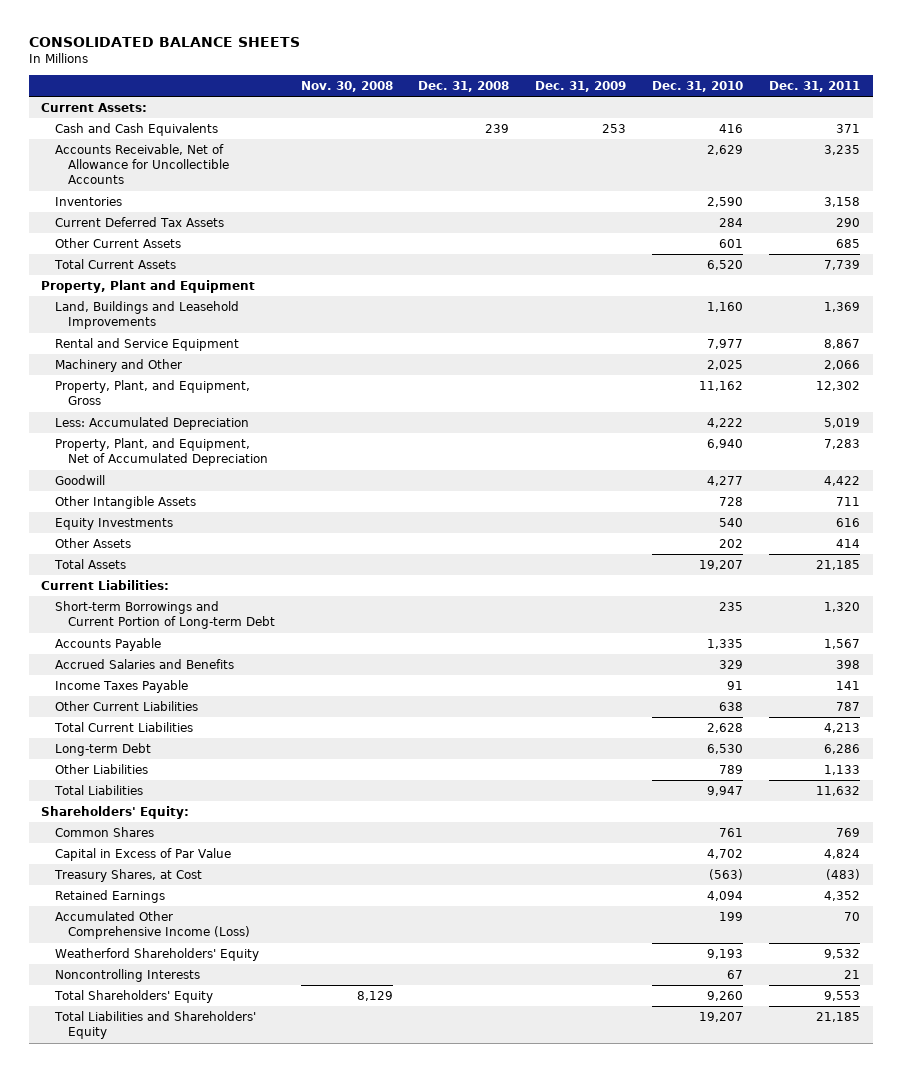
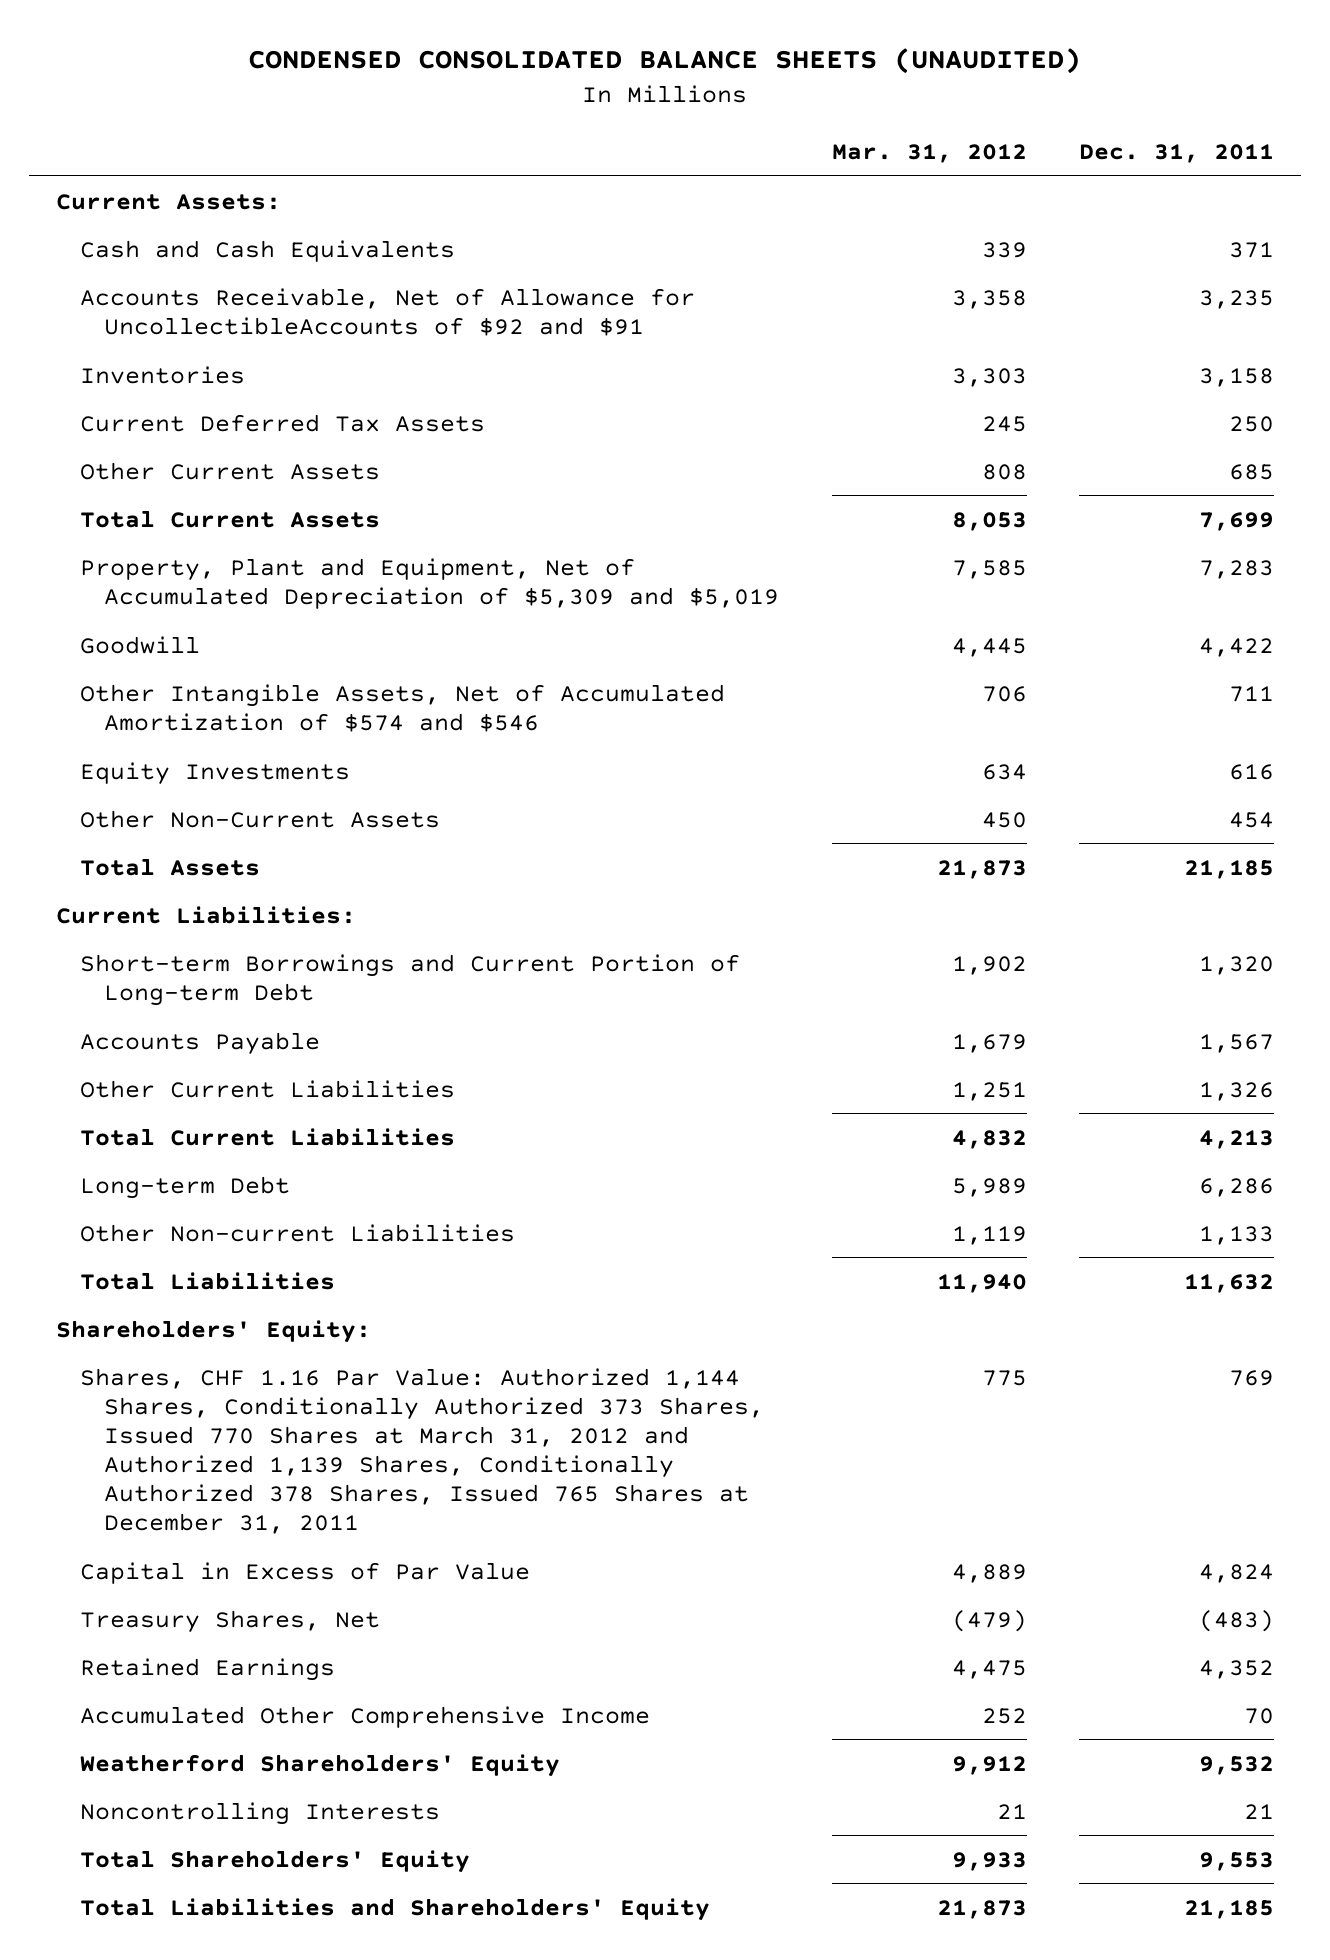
- CONSOLIDATED BALANCE SHEETS
+ CONDENSED CONSOLIDATED BALANCE SHEETS (UNAUDITED)
- | Nov. 30, 2008 | Dec. 31, 2008 | Dec. 31, 2009 | Dec. 31, 2010 | Dec. 31, 2011
+ | Mar. 31, 2012 | Dec. 31, 2011
- Accounts Receivable, Net of Allowance for Uncollectible Accounts | | | | 2,629 | 3,235
+ Accounts Receivable, Net of Allowance for UncollectibleAccounts of $92 and $91 | 3,358 | 3,235
- Current Deferred Tax Assets | | | | 284 | 290
+ Current Deferred Tax Assets | 245 | 250
- Total Current Assets | | | | 6,520 | 7,739
- Property, Plant and Equipment
- Land, Buildings and Leasehold Improvements | | | | 1,160 | 1,369
- Rental and Service Equipment | | | | 7,977 | 8,867
- Machinery and Other | | | | 2,025 | 2,066
- Property, Plant, and Equipment, Gross | | | | 11,162 | 12,302
- Less: Accumulated Depreciation | | | | 4,222 | 5,019
- Property, Plant, and Equipment, Net of Accumulated Depreciation | | | | 6,940 | 7,283
+ Total Current Assets | 8,053 | 7,699
+ Property, Plant and Equipment, Net of Accumulated Depreciation of $5,309 and $5,019 | 7,585 | 7,283
- Other Intangible Assets | | | | 728 | 711
+ Other Intangible Assets, Net of Accumulated Amortization of $574 and $546 | 706 | 711
- Other Assets | | | | 202 | 414
+ Other Non-Current Assets | 450 | 454
- Accrued Salaries and Benefits | | | | 329 | 398
- Income Taxes Payable | | | | 91 | 141
- Other Current Liabilities | | | | 638 | 787
+ Other Current Liabilities | 1,251 | 1,326
- Other Liabilities | | | | 789 | 1,133
+ Other Non-current Liabilities | 1,119 | 1,133
- Common Shares | | | | 761 | 769
+ Shares, CHF 1.16 Par Value: Authorized 1,144 Shares, Conditionally Authorized 373 Shares, Issued 770 Shares at March 31, 2012 and Authorized 1,139 Shares, Conditionally Authorized 378 Shares, Issued 765 Shares at December 31, 2011 | 775 | 769
- Treasury Shares, at Cost | | | | (563) | (483)
+ Treasury Shares, Net | (479) | (483)
- Accumulated Other Comprehensive Income (Loss) | | | | 199 | 70
+ Accumulated Other Comprehensive Income | 252 | 70

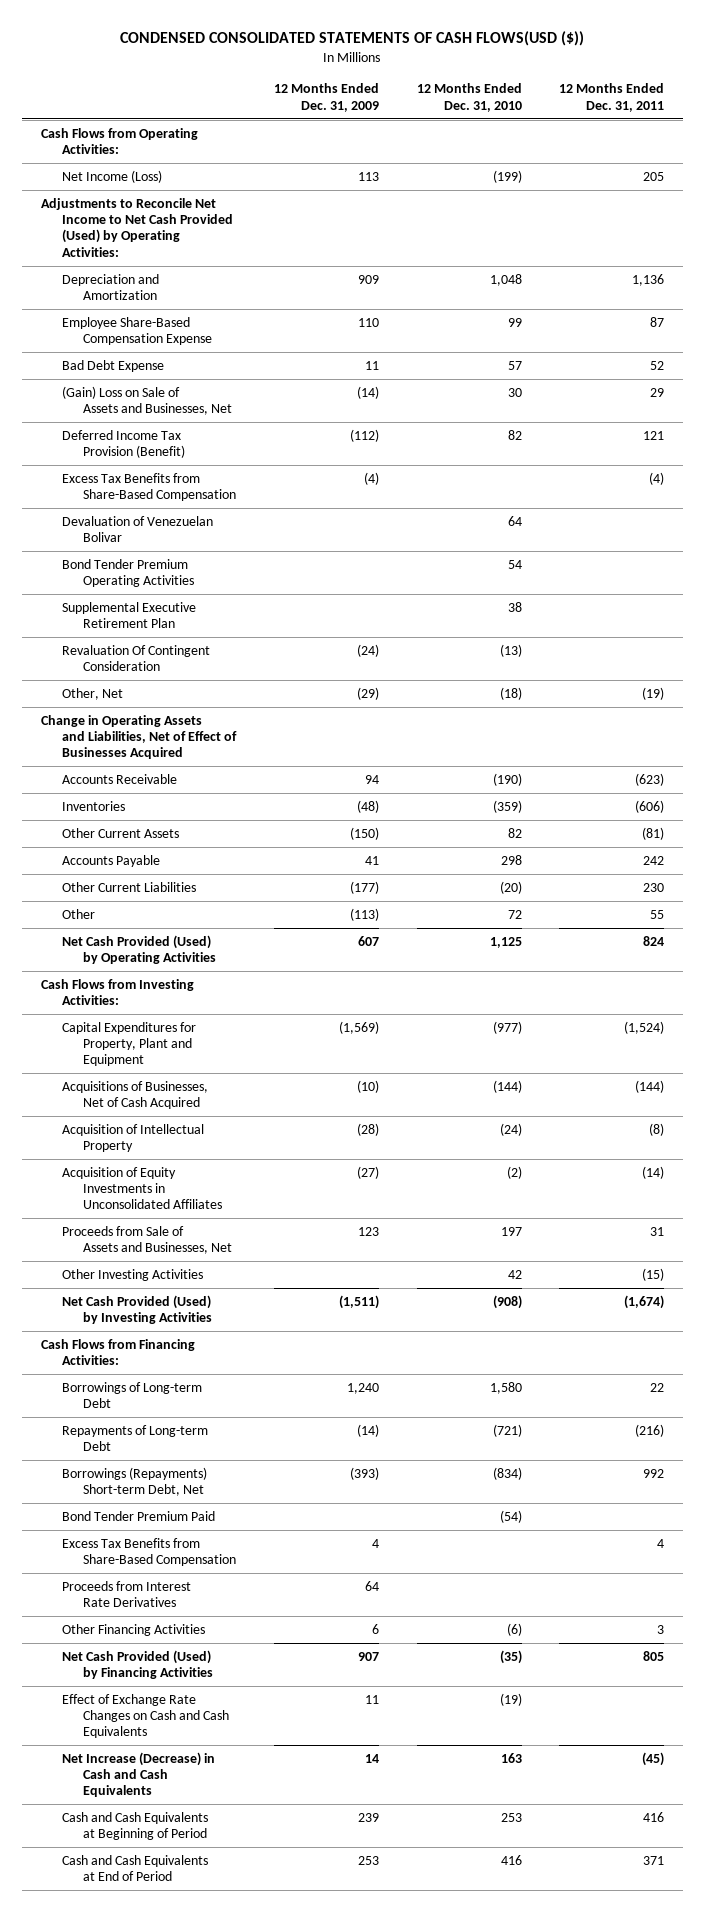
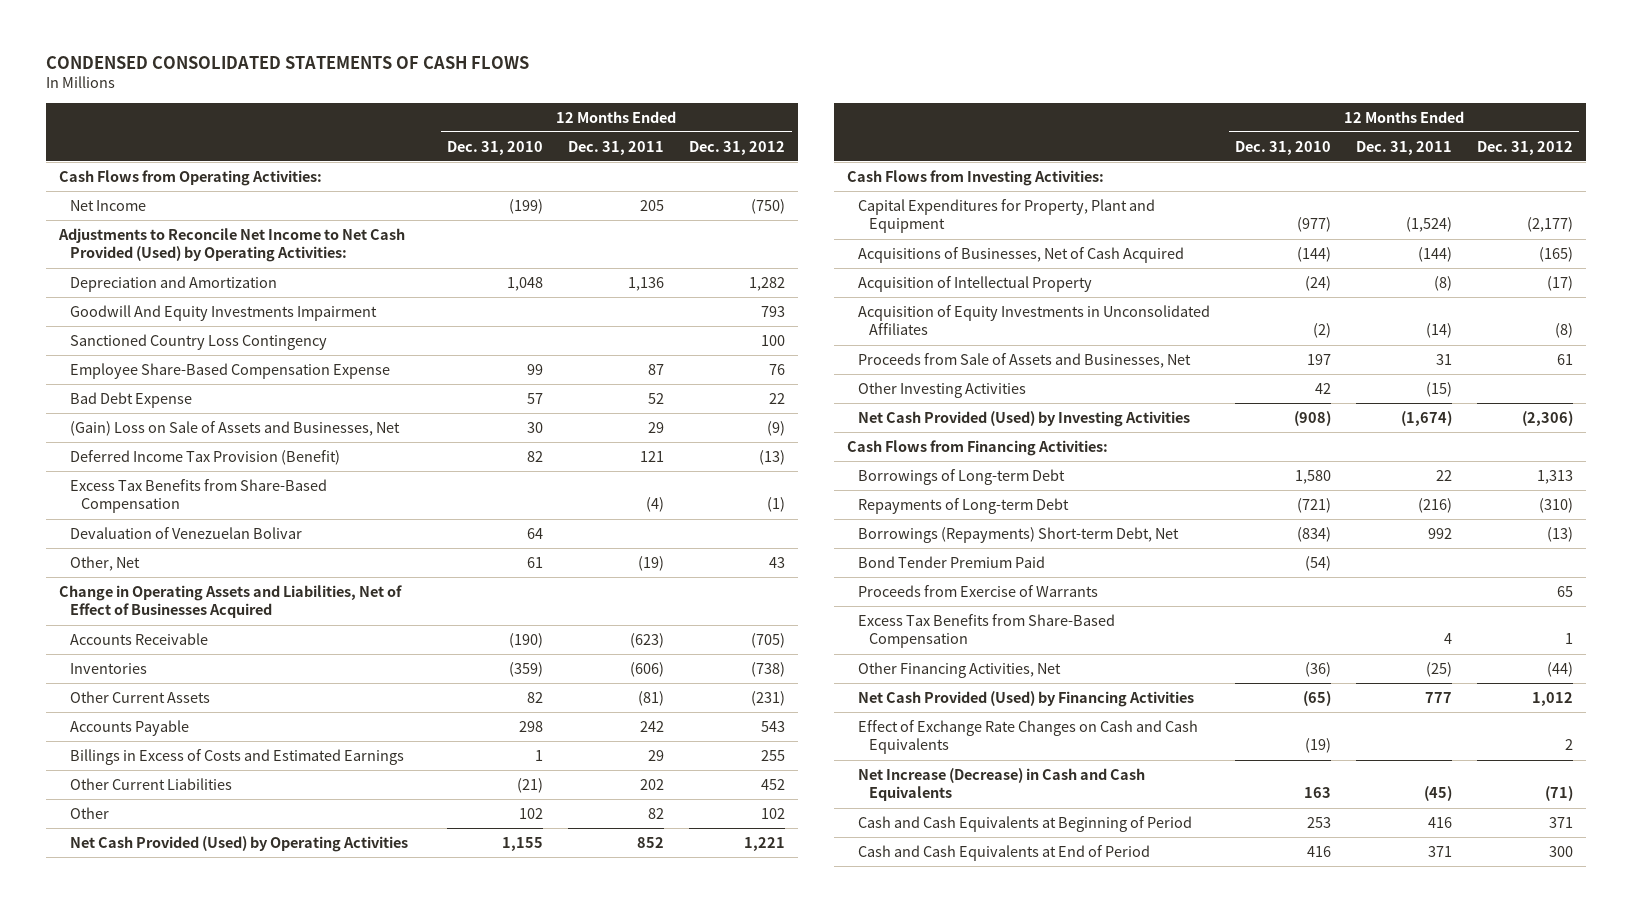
- CONDENSED CONSOLIDATED STATEMENTS OF CASH FLOWS(USD ($))
+ CONDENSED CONSOLIDATED STATEMENTS OF CASH FLOWS
- | 12 Months Ended Dec. 31, 2009 | 12 Months Ended Dec. 31, 2010 | 12 Months Ended Dec. 31, 2011
+ | 12 Months Ended Dec. 31, 2010 | 12 Months Ended Dec. 31, 2011 | 12 Months Ended Dec. 31, 2012
- Net Income (Loss) | 113 | (199) | 205
+ Net Income | (199) | 205 | (750)
+ Goodwill And Equity Investments Impairment | | | 793
+ Sanctioned Country Loss Contingency | | | 100
- Bond Tender Premium Operating Activities | | 54 |
- Supplemental Executive Retirement Plan | | 38 |
- Revaluation Of Contingent Consideration | (24) | (13) |
- Other, Net | (29) | (18) | (19)
+ Other, Net | 61 | (19) | 43
- Other Current Liabilities | (177) | (20) | 230
- Other | (113) | 72 | 55
- Net Cash Provided (Used) by Operating Activities | 607 | 1,125 | 824
+ Billings in Excess of Costs and Estimated Earnings | 1 | 29 | 255
+ Other Current Liabilities | (21) | 202 | 452
+ Other | 102 | 82 | 102
+ Net Cash Provided (Used) by Operating Activities | 1,155 | 852 | 1,221
+ Proceeds from Exercise of Warrants | | | 65
- Proceeds from Interest Rate Derivatives | 64 | |
- Other Financing Activities | 6 | (6) | 3
- Net Cash Provided (Used) by Financing Activities | 907 | (35) | 805
+ Other Financing Activities, Net | (36) | (25) | (44)
+ Net Cash Provided (Used) by Financing Activities | (65) | 777 | 1,012

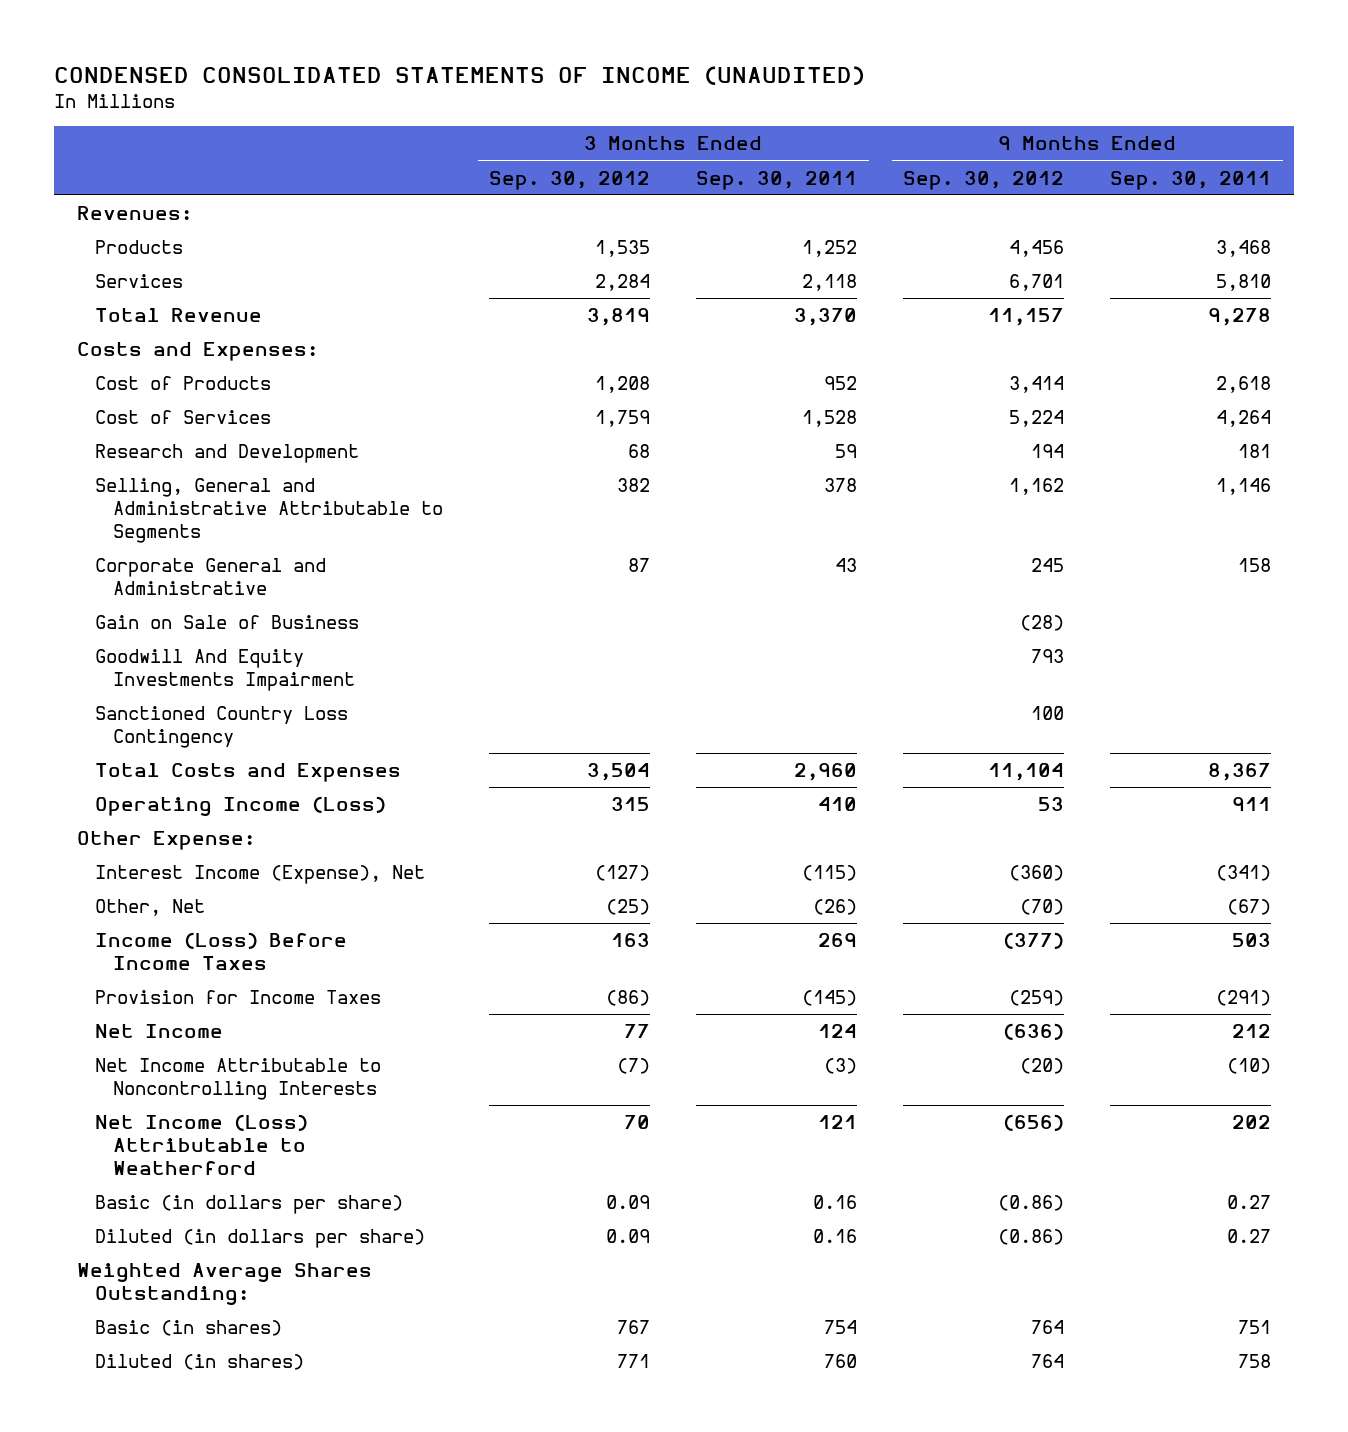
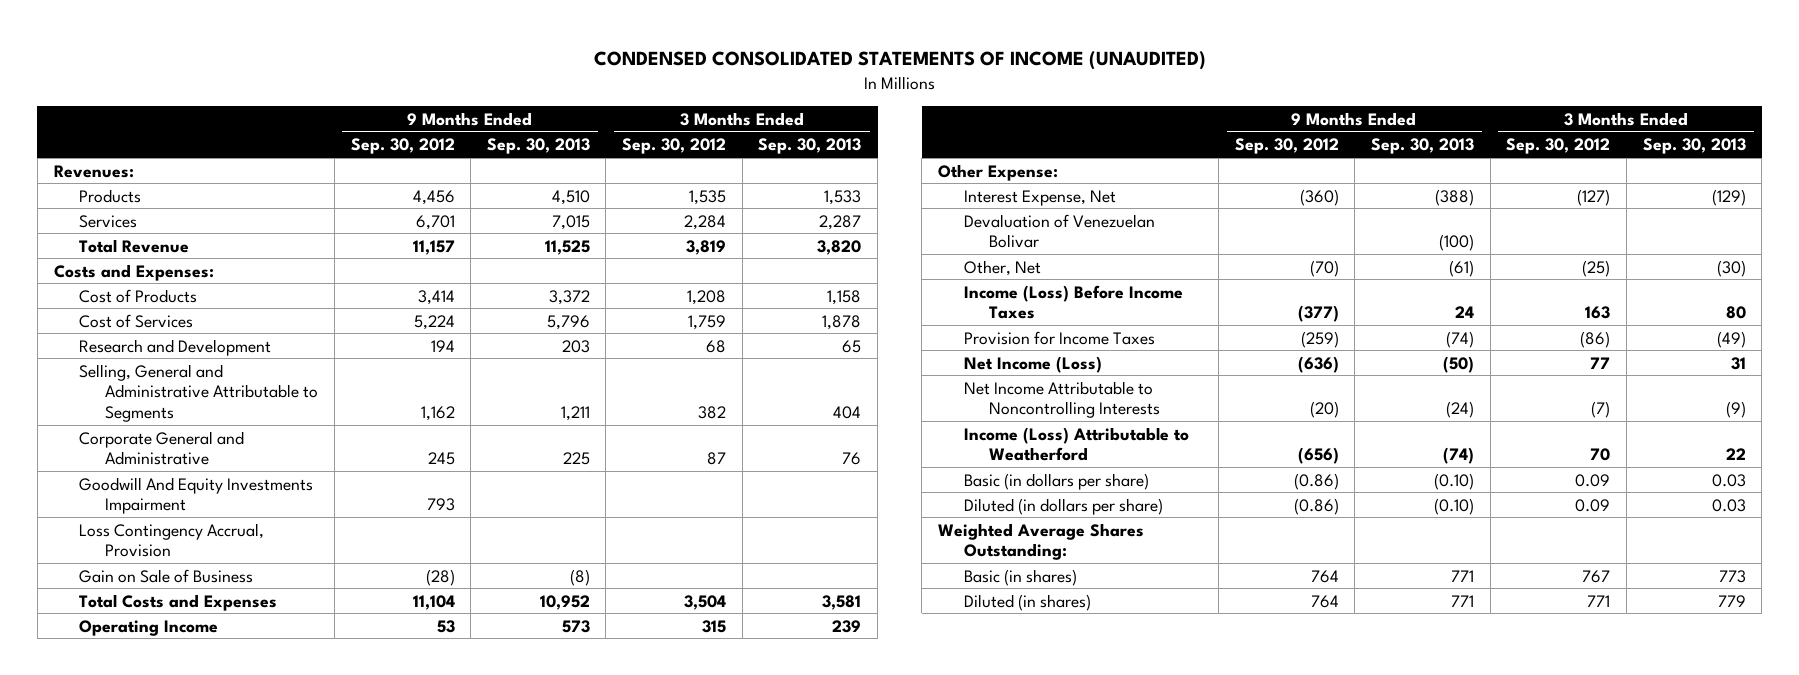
- | 3 Months Ended Sep. 30, 2012 | 3 Months Ended Sep. 30, 2011 | 9 Months Ended Sep. 30, 2012 | 9 Months Ended Sep. 30, 2011
+ | 9 Months Ended Sep. 30, 2012 | 9 Months Ended Sep. 30, 2013 | 3 Months Ended Sep. 30, 2012 | 3 Months Ended Sep. 30, 2013
- Sanctioned Country Loss Contingency | | | 100 |
+ Loss Contingency Accrual, Provision
moved down: Gain on Sale of Business | (28) | (8) | |
- Operating Income (Loss) | 315 | 410 | 53 | 911
+ Operating Income | 53 | 573 | 315 | 239
- Interest Income (Expense), Net | (127) | (115) | (360) | (341)
+ Interest Expense, Net | (360) | (388) | (127) | (129)
+ Devaluation of Venezuelan Bolivar | | (100) | |
- Net Income | 77 | 124 | (636) | 212
+ Net Income (Loss) | (636) | (50) | 77 | 31
- Net Income (Loss) Attributable to Weatherford | 70 | 121 | (656) | 202
+ Income (Loss) Attributable to Weatherford | (656) | (74) | 70 | 22

